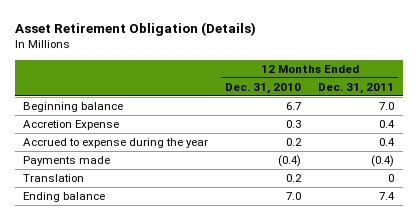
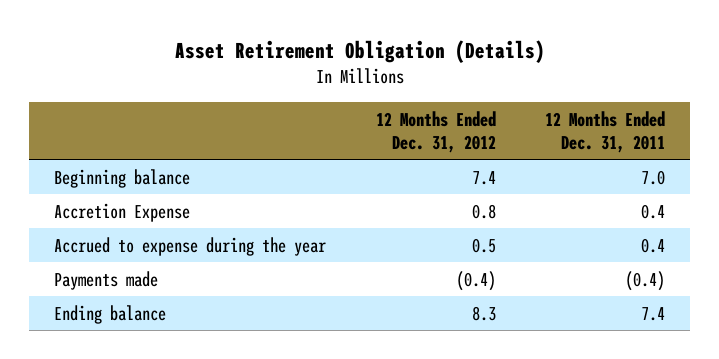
- | 12 Months Ended Dec. 31, 2010 | 12 Months Ended Dec. 31, 2011
+ | 12 Months Ended Dec. 31, 2012 | 12 Months Ended Dec. 31, 2011
- Translation | 0.2 | 0

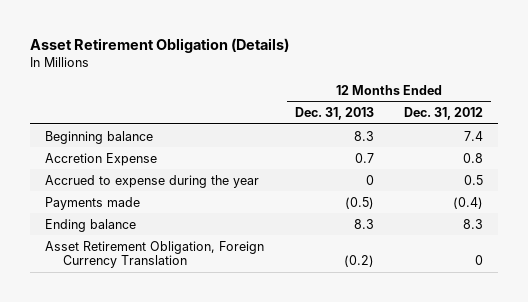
- | 12 Months Ended Dec. 31, 2012 | 12 Months Ended Dec. 31, 2011
+ | 12 Months Ended Dec. 31, 2013 | 12 Months Ended Dec. 31, 2012
+ Asset Retirement Obligation, Foreign Currency Translation | (0.2) | 0

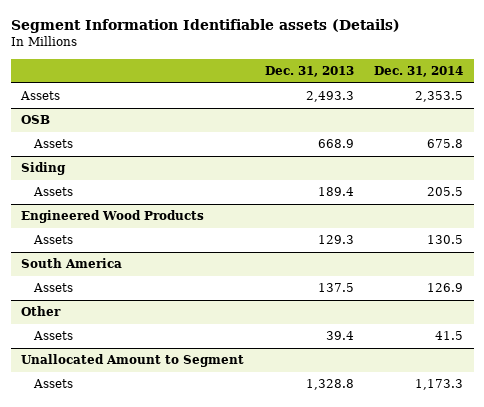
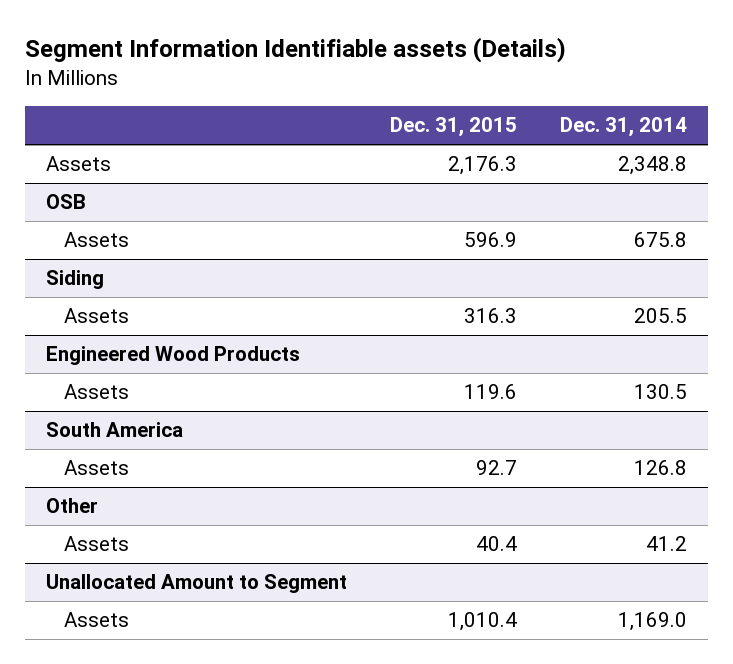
- | Dec. 31, 2013 | Dec. 31, 2014
+ | Dec. 31, 2015 | Dec. 31, 2014
- Assets | 2,493.3 | 2,353.5
+ Assets | 2,176.3 | 2,348.8
@ South America
- Assets | 137.5 | 126.9
+ Assets | 92.7 | 126.8
@ Other
- Assets | 39.4 | 41.5
+ Assets | 40.4 | 41.2
@ Unallocated Amount to Segment
- Assets | 1,328.8 | 1,173.3
+ Assets | 1,010.4 | 1,169.0

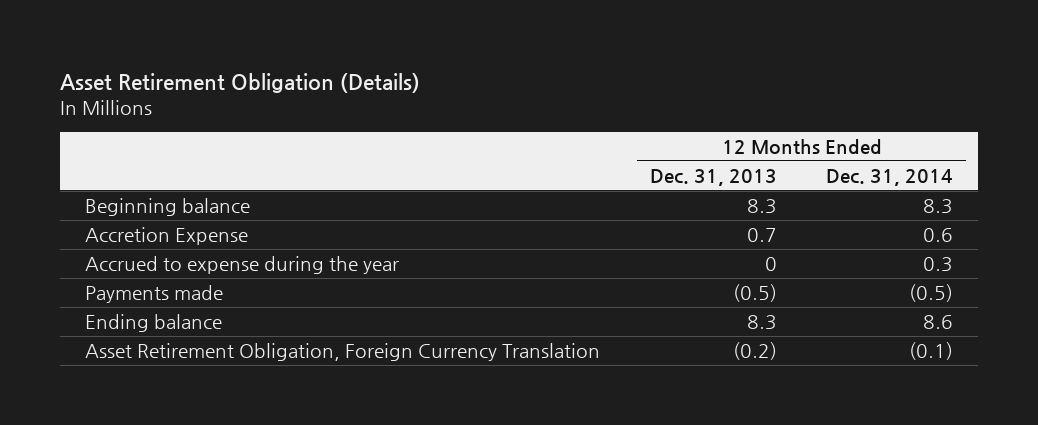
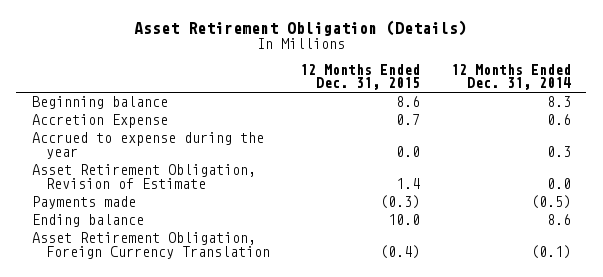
- | 12 Months Ended Dec. 31, 2013 | 12 Months Ended Dec. 31, 2014
+ | 12 Months Ended Dec. 31, 2015 | 12 Months Ended Dec. 31, 2014
+ Asset Retirement Obligation, Revision of Estimate | 1.4 | 0.0

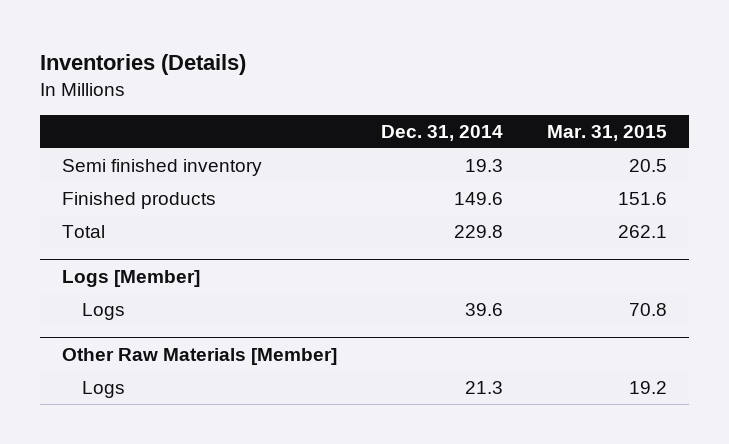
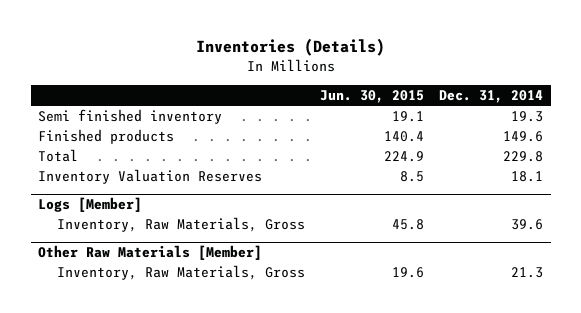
- | Dec. 31, 2014 | Mar. 31, 2015
+ | Jun. 30, 2015 | Dec. 31, 2014
+ Inventory Valuation Reserves | 8.5 | 18.1
@ Logs [Member]
- Logs | 39.6 | 70.8
+ Inventory, Raw Materials, Gross | 45.8 | 39.6
@ Other Raw Materials [Member]
- Logs | 21.3 | 19.2
+ Inventory, Raw Materials, Gross | 19.6 | 21.3

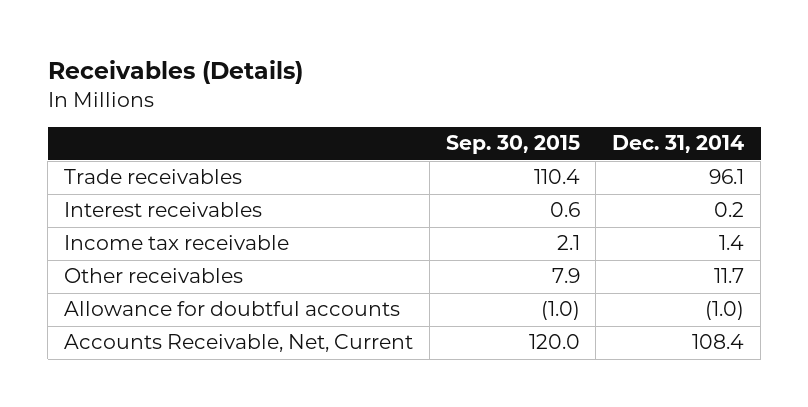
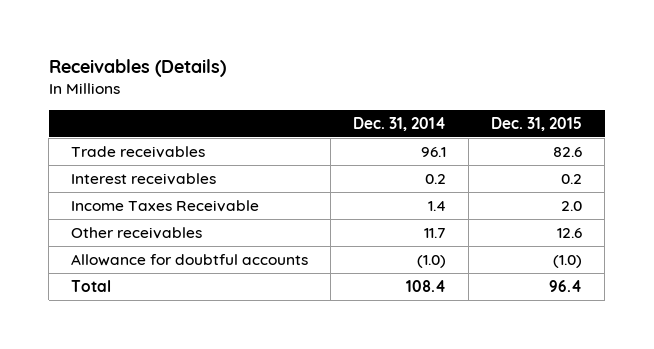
- | Sep. 30, 2015 | Dec. 31, 2014
+ | Dec. 31, 2014 | Dec. 31, 2015
- Income tax receivable | 2.1 | 1.4
+ Income Taxes Receivable | 1.4 | 2.0
- Accounts Receivable, Net, Current | 120.0 | 108.4
+ Total | 108.4 | 96.4

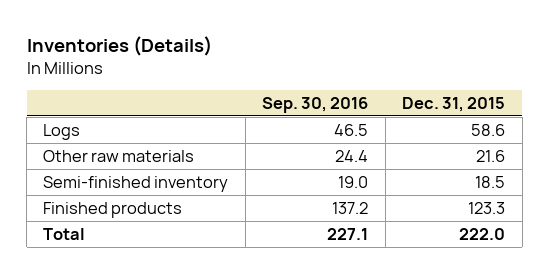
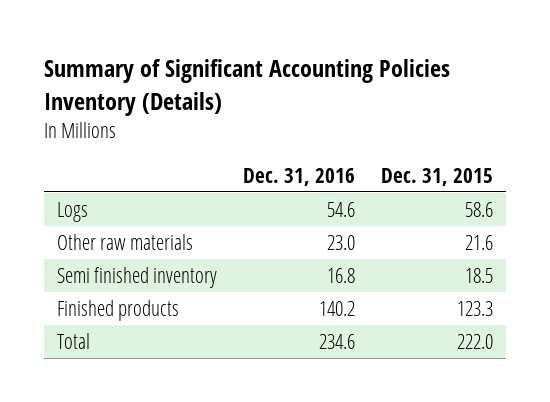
- Inventories (Details)
+ Summary of Significant Accounting Policies Inventory (Details)
- | Sep. 30, 2016 | Dec. 31, 2015
+ | Dec. 31, 2016 | Dec. 31, 2015
- Semi-finished inventory | 19.0 | 18.5
+ Semi finished inventory | 16.8 | 18.5

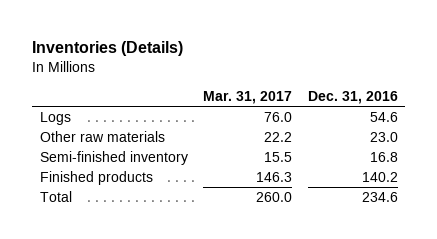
- Summary of Significant Accounting Policies Inventory (Details)
+ Inventories (Details)
- | Dec. 31, 2016 | Dec. 31, 2015
+ | Mar. 31, 2017 | Dec. 31, 2016
- Semi finished inventory | 16.8 | 18.5
+ Semi-finished inventory | 15.5 | 16.8

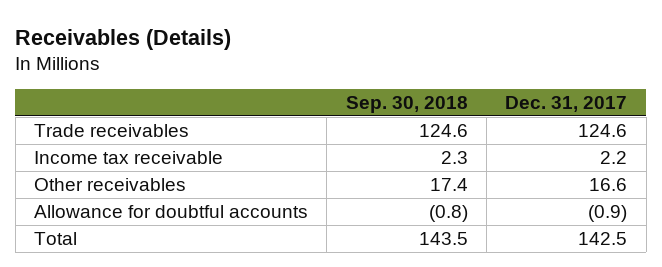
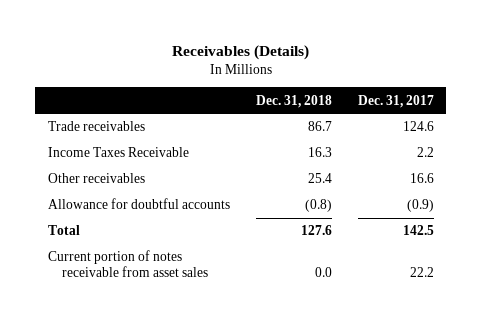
- | Sep. 30, 2018 | Dec. 31, 2017
+ | Dec. 31, 2018 | Dec. 31, 2017
- Income tax receivable | 2.3 | 2.2
+ Income Taxes Receivable | 16.3 | 2.2
+ Current portion of notes receivable from asset sales | 0.0 | 22.2

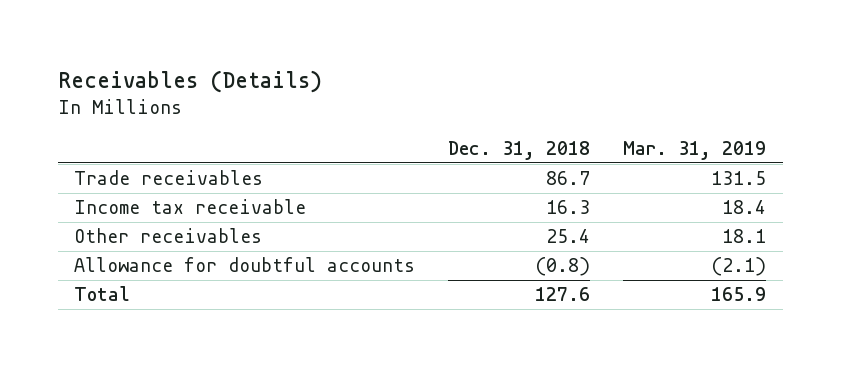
- | Dec. 31, 2018 | Dec. 31, 2017
+ | Dec. 31, 2018 | Mar. 31, 2019
- Income Taxes Receivable | 16.3 | 2.2
+ Income tax receivable | 16.3 | 18.4
- Current portion of notes receivable from asset sales | 0.0 | 22.2

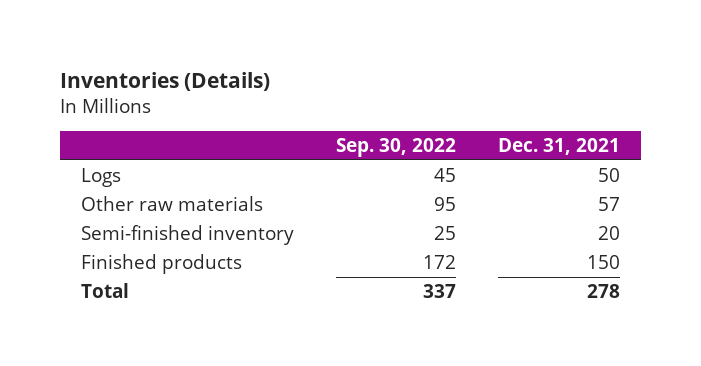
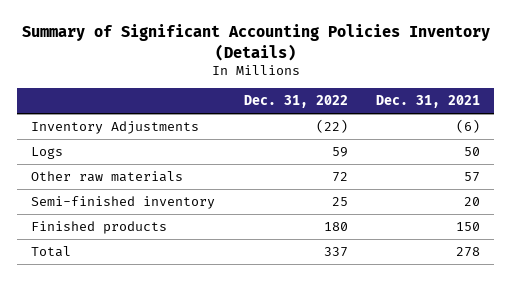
- Inventories (Details)
+ Summary of Significant Accounting Policies Inventory (Details)
- | Sep. 30, 2022 | Dec. 31, 2021
+ | Dec. 31, 2022 | Dec. 31, 2021
+ Inventory Adjustments | (22) | (6)

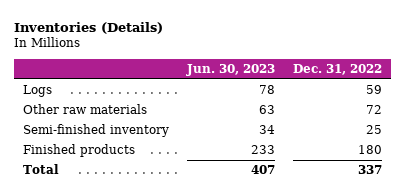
- Summary of Significant Accounting Policies Inventory (Details)
+ Inventories (Details)
- | Dec. 31, 2022 | Dec. 31, 2021
+ | Jun. 30, 2023 | Dec. 31, 2022
- Inventory Adjustments | (22) | (6)

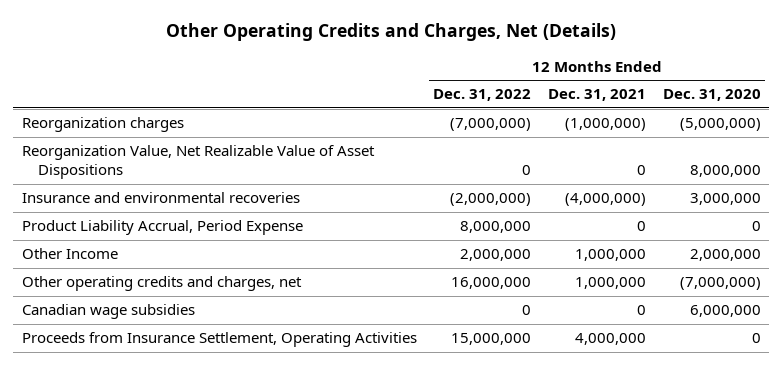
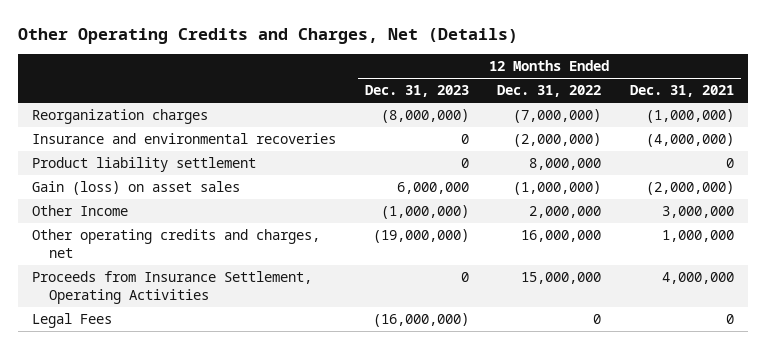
- | 12 Months Ended Dec. 31, 2022 | 12 Months Ended Dec. 31, 2021 | 12 Months Ended Dec. 31, 2020
+ | 12 Months Ended Dec. 31, 2023 | 12 Months Ended Dec. 31, 2022 | 12 Months Ended Dec. 31, 2021
- Reorganization Value, Net Realizable Value of Asset Dispositions | 0 | 0 | 8,000,000
- Product Liability Accrual, Period Expense | 8,000,000 | 0 | 0
- Other Income | 2,000,000 | 1,000,000 | 2,000,000
+ Product liability settlement | 0 | 8,000,000 | 0
+ Gain (loss) on asset sales | 6,000,000 | (1,000,000) | (2,000,000)
+ Other Income | (1,000,000) | 2,000,000 | 3,000,000
- Canadian wage subsidies | 0 | 0 | 6,000,000
+ Legal Fees | (16,000,000) | 0 | 0

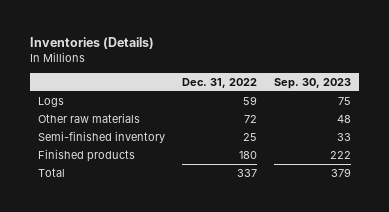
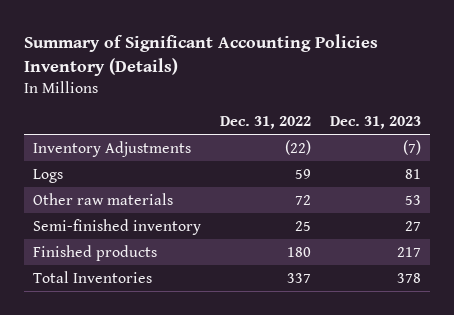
- Inventories (Details)
+ Summary of Significant Accounting Policies Inventory (Details)
- | Dec. 31, 2022 | Sep. 30, 2023
+ | Dec. 31, 2022 | Dec. 31, 2023
+ Inventory Adjustments | (22) | (7)
- Total | 337 | 379
+ Total Inventories | 337 | 378

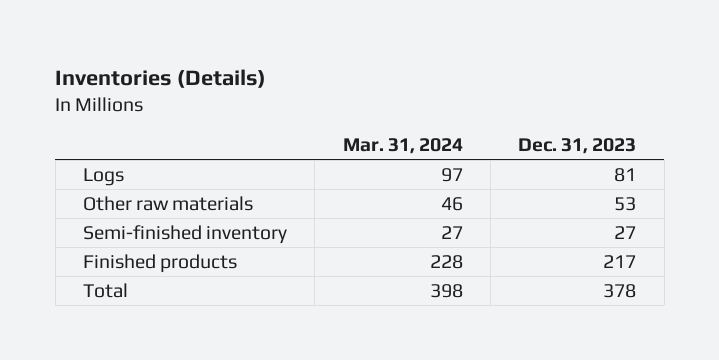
- Summary of Significant Accounting Policies Inventory (Details)
+ Inventories (Details)
- | Dec. 31, 2022 | Dec. 31, 2023
+ | Mar. 31, 2024 | Dec. 31, 2023
- Inventory Adjustments | (22) | (7)
- Total Inventories | 337 | 378
+ Total | 398 | 378

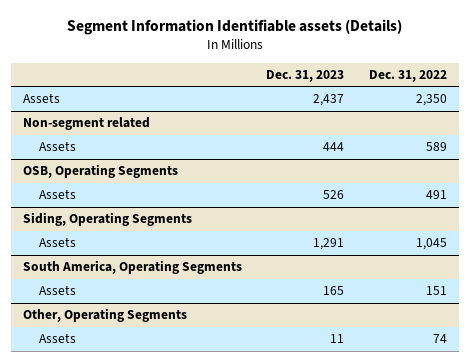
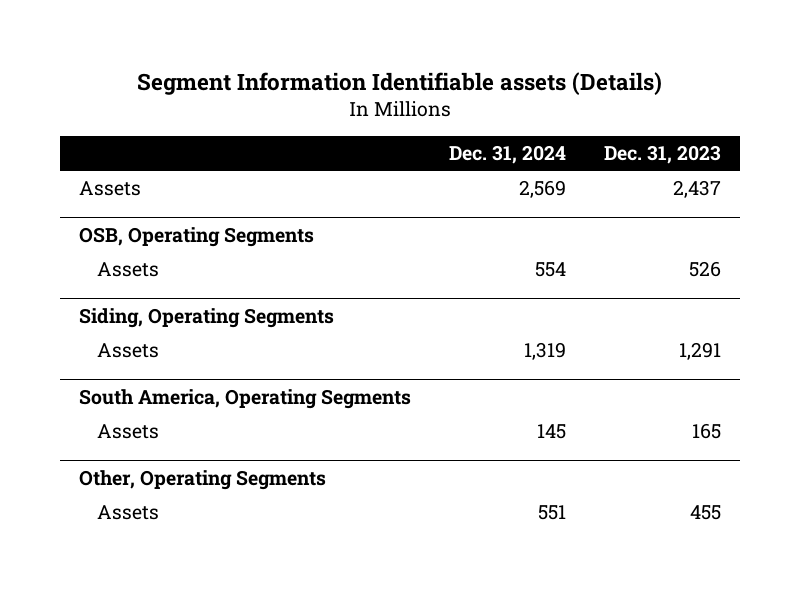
- | Dec. 31, 2023 | Dec. 31, 2022
+ | Dec. 31, 2024 | Dec. 31, 2023
- Non-segment related
- Assets | 444 | 589
@ Other, Operating Segments
- Assets | 11 | 74
+ Assets | 551 | 455

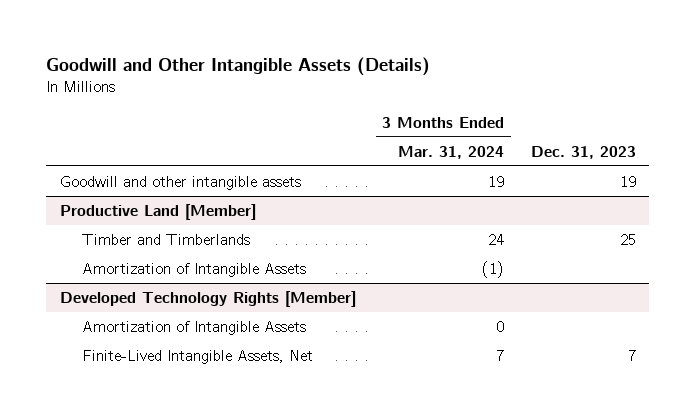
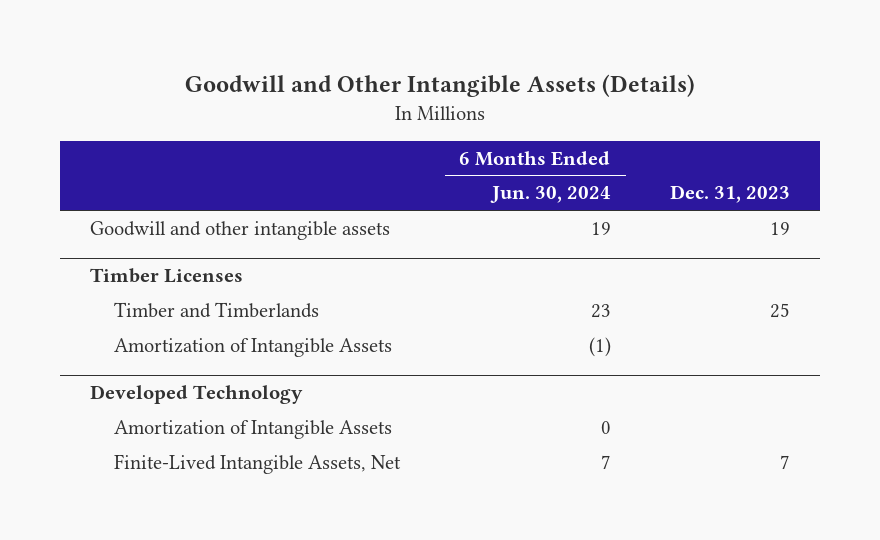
- | 3 Months Ended Mar. 31, 2024 | Dec. 31, 2023
+ | 6 Months Ended Jun. 30, 2024 | Dec. 31, 2023
- Productive Land [Member]
+ Timber Licenses
- Developed Technology Rights [Member]
+ Developed Technology

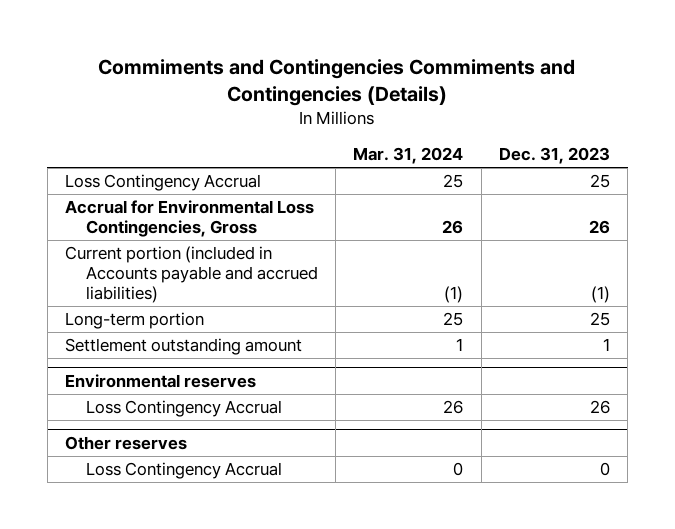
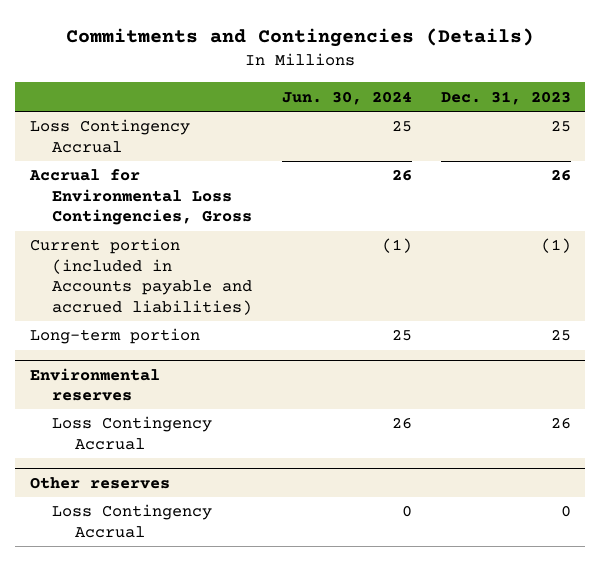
- Commiments and Contingencies Commiments and Contingencies (Details)
+ Commitments and Contingencies (Details)
- | Mar. 31, 2024 | Dec. 31, 2023
+ | Jun. 30, 2024 | Dec. 31, 2023
- Settlement outstanding amount | 1 | 1

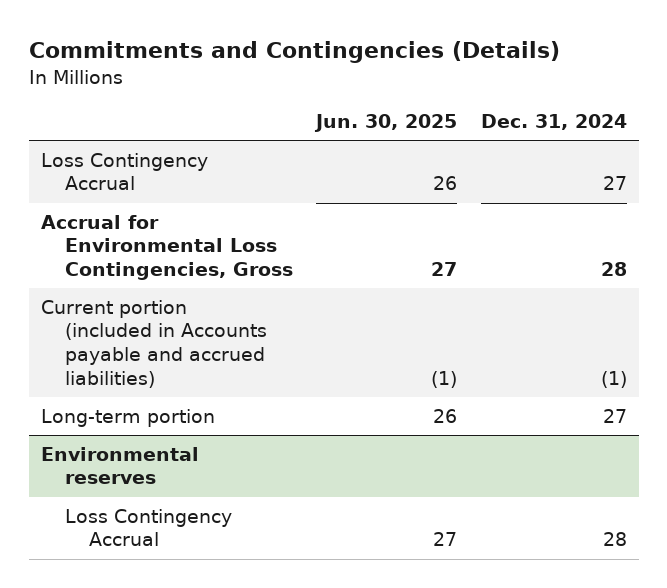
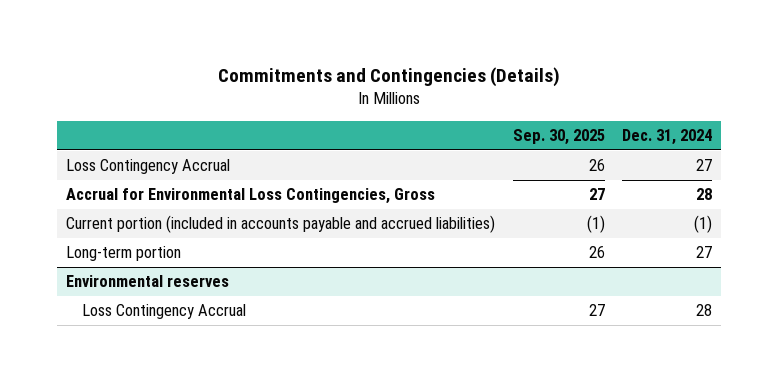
- | Jun. 30, 2025 | Dec. 31, 2024
+ | Sep. 30, 2025 | Dec. 31, 2024
- Current portion (included in Accounts payable and accrued liabilities) | (1) | (1)
+ Current portion (included in accounts payable and accrued liabilities) | (1) | (1)

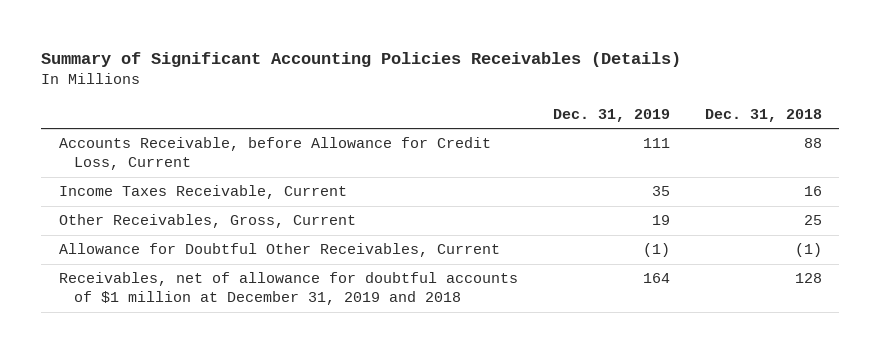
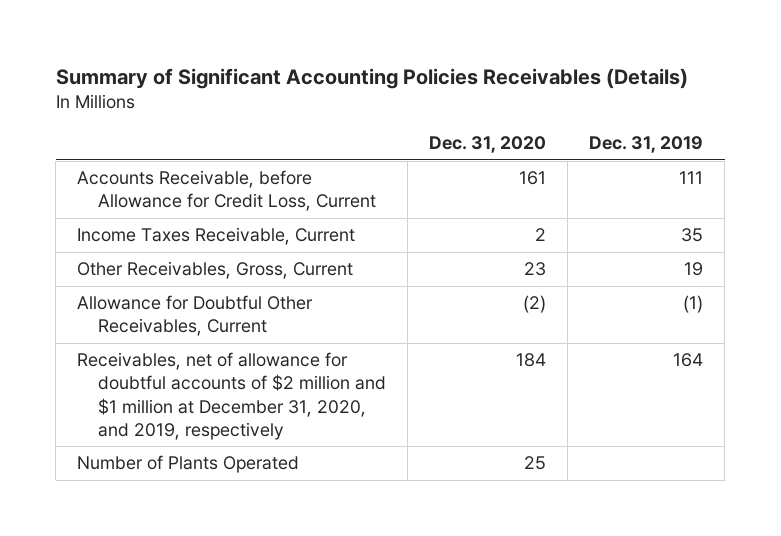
- | Dec. 31, 2019 | Dec. 31, 2018
+ | Dec. 31, 2020 | Dec. 31, 2019
- Receivables, net of allowance for doubtful accounts of $1 million at December 31, 2019 and 2018 | 164 | 128
+ Receivables, net of allowance for doubtful accounts of $2 million and $1 million at December 31, 2020, and 2019, respectively | 184 | 164
+ Number of Plants Operated | 25 |

